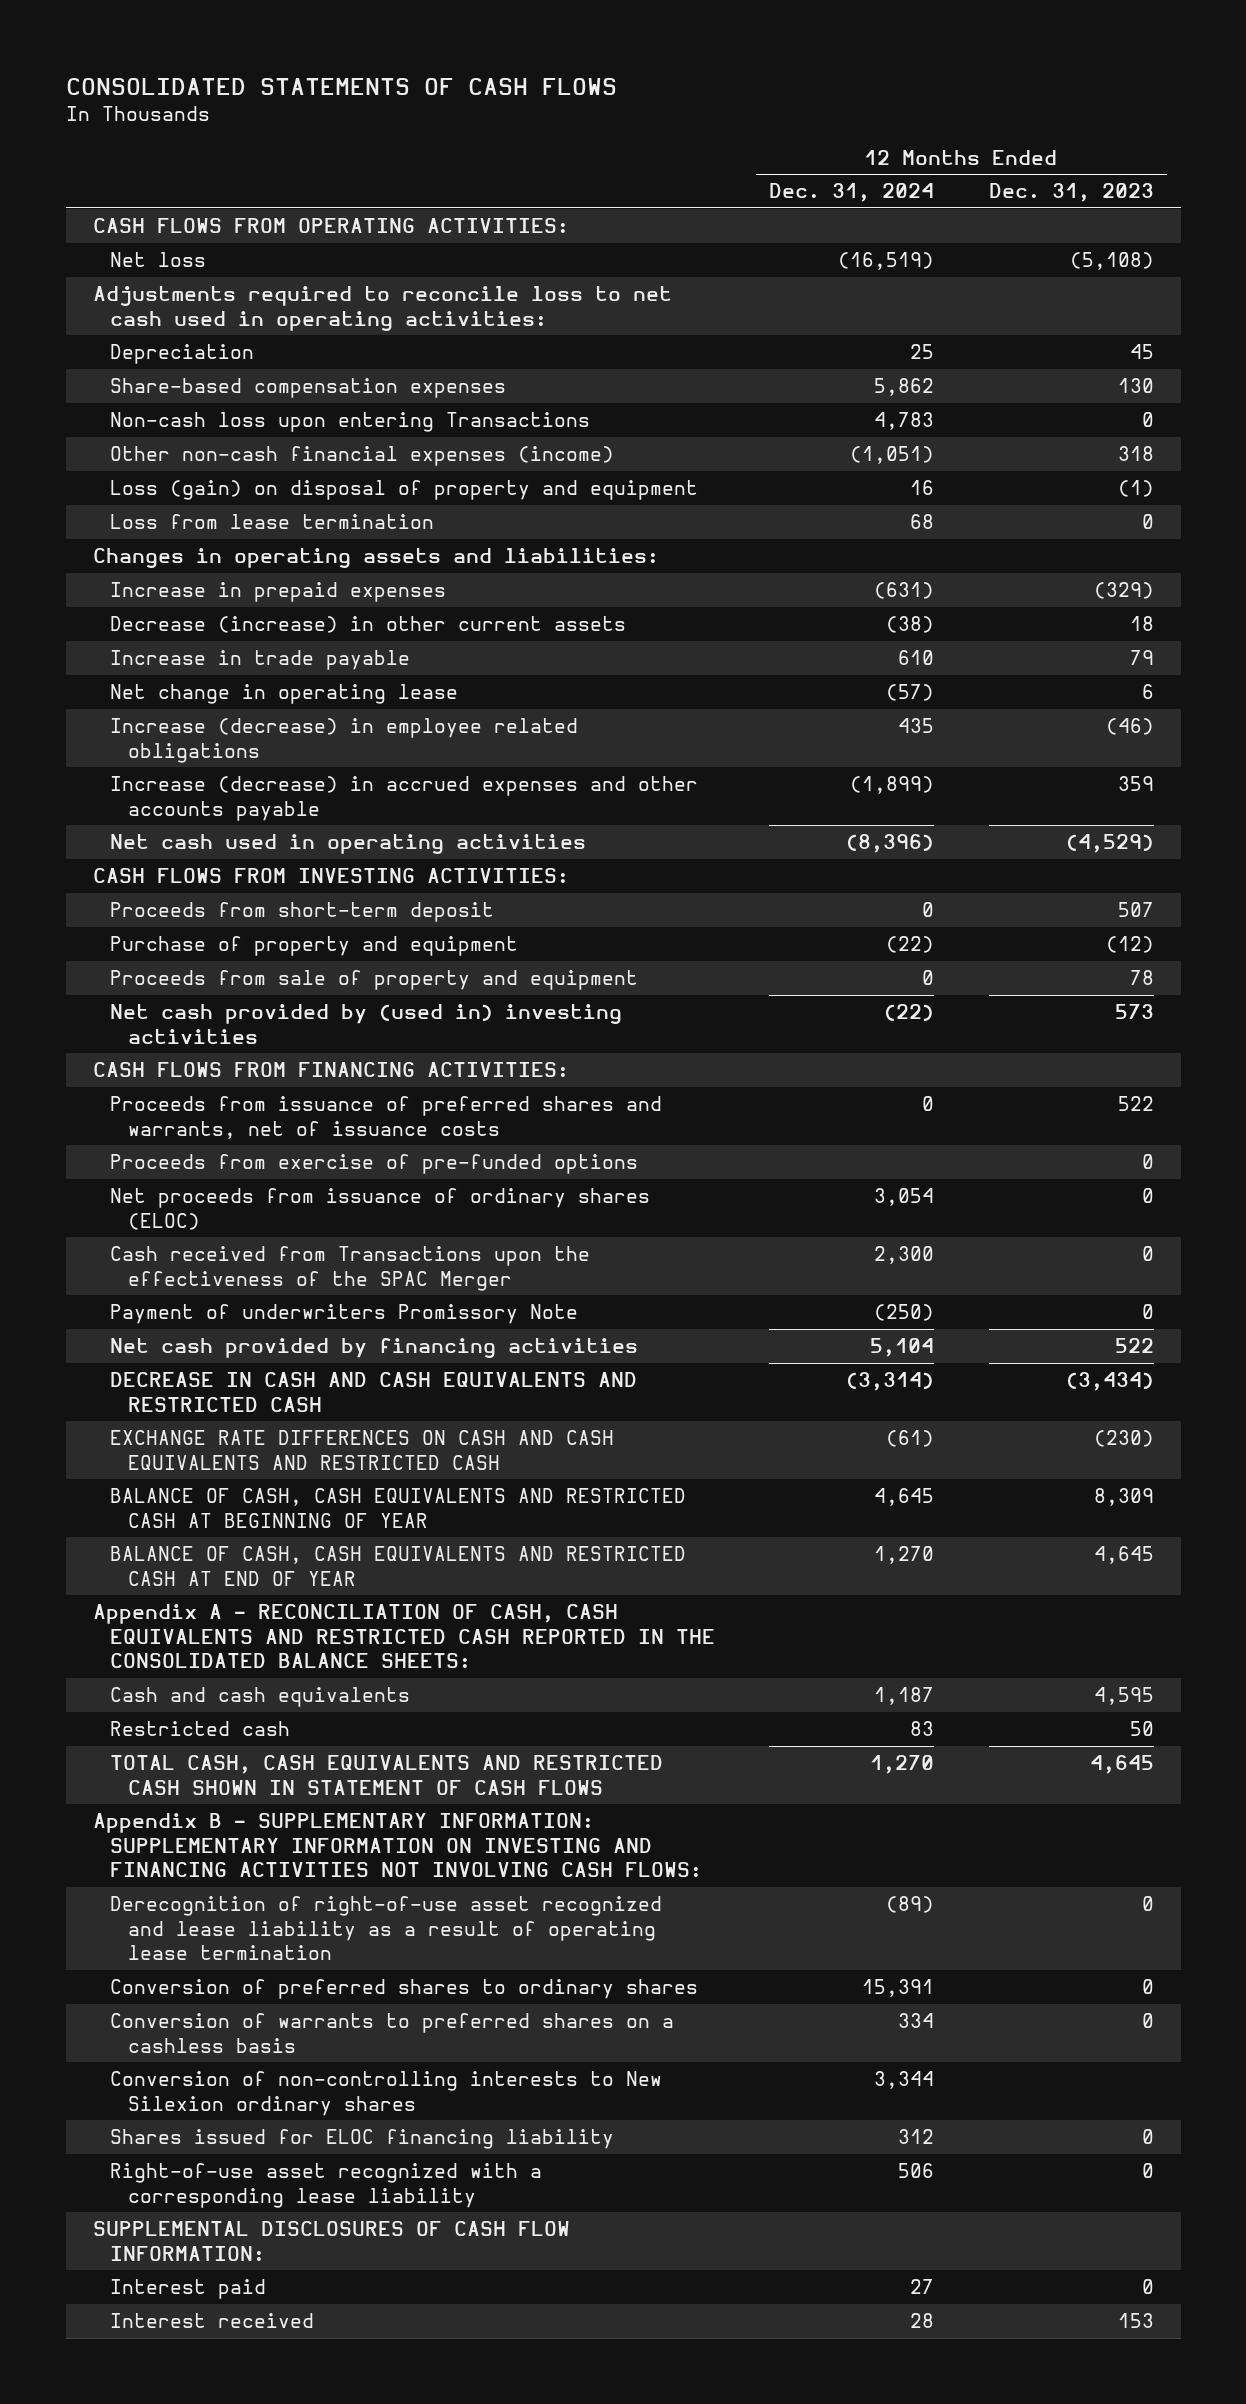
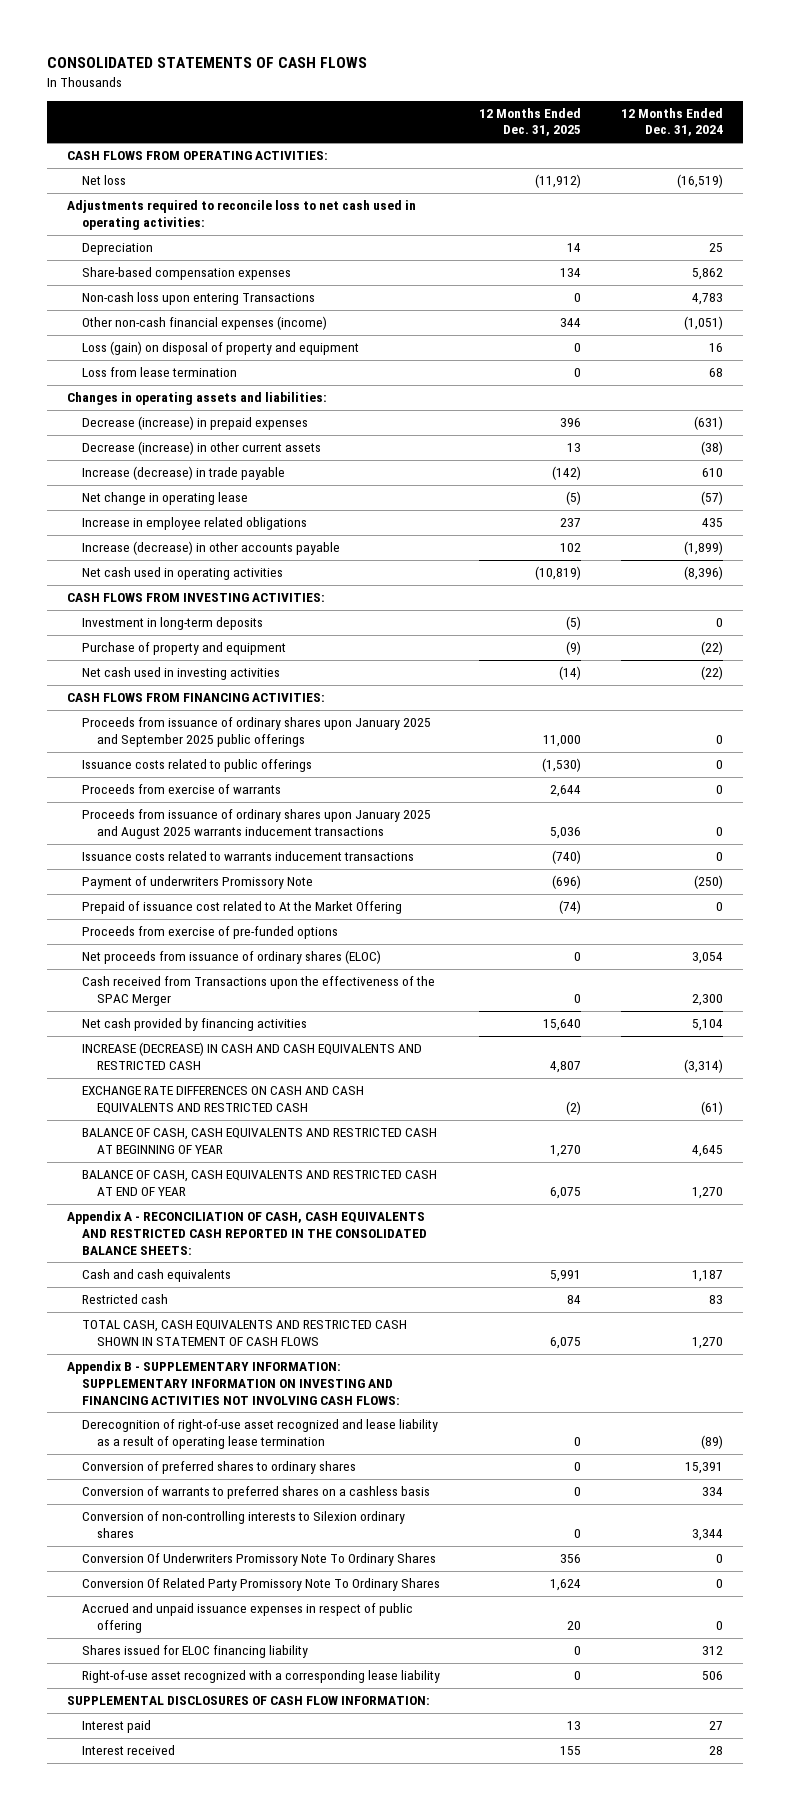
- | 12 Months Ended Dec. 31, 2024 | 12 Months Ended Dec. 31, 2023
+ | 12 Months Ended Dec. 31, 2025 | 12 Months Ended Dec. 31, 2024
- Increase in prepaid expenses | (631) | (329)
+ Decrease (increase) in prepaid expenses | 396 | (631)
- Increase in trade payable | 610 | 79
+ Increase (decrease) in trade payable | (142) | 610
- Increase (decrease) in employee related obligations | 435 | (46)
- Increase (decrease) in accrued expenses and other accounts payable | (1,899) | 359
+ Increase in employee related obligations | 237 | 435
+ Increase (decrease) in other accounts payable | 102 | (1,899)
- Proceeds from short-term deposit | 0 | 507
+ Investment in long-term deposits | (5) | 0
- Proceeds from sale of property and equipment | 0 | 78
- Net cash provided by (used in) investing activities | (22) | 573
+ Net cash used in investing activities | (14) | (22)
- Proceeds from issuance of preferred shares and warrants, net of issuance costs | 0 | 522
+ Proceeds from issuance of ordinary shares upon January 2025 and September 2025 public offerings | 11,000 | 0
+ Issuance costs related to public offerings | (1,530) | 0
+ Proceeds from exercise of warrants | 2,644 | 0
+ Proceeds from issuance of ordinary shares upon January 2025 and August 2025 warrants inducement transactions | 5,036 | 0
+ Issuance costs related to warrants inducement transactions | (740) | 0
moved up: Payment of underwriters Promissory Note | (696) | (250)
+ Prepaid of issuance cost related to At the Market Offering | (74) | 0
- DECREASE IN CASH AND CASH EQUIVALENTS AND RESTRICTED CASH | (3,314) | (3,434)
+ INCREASE (DECREASE) IN CASH AND CASH EQUIVALENTS AND RESTRICTED CASH | 4,807 | (3,314)
- Conversion of non-controlling interests to New Silexion ordinary shares | 3,344 |
+ Conversion of non-controlling interests to Silexion ordinary shares | 0 | 3,344
+ Conversion Of Underwriters Promissory Note To Ordinary Shares | 356 | 0
+ Conversion Of Related Party Promissory Note To Ordinary Shares | 1,624 | 0
+ Accrued and unpaid issuance expenses in respect of public offering | 20 | 0

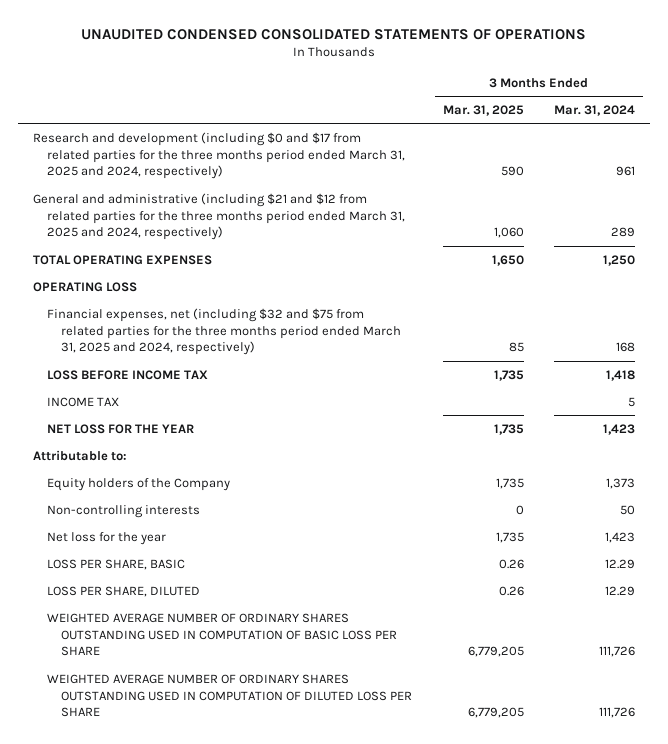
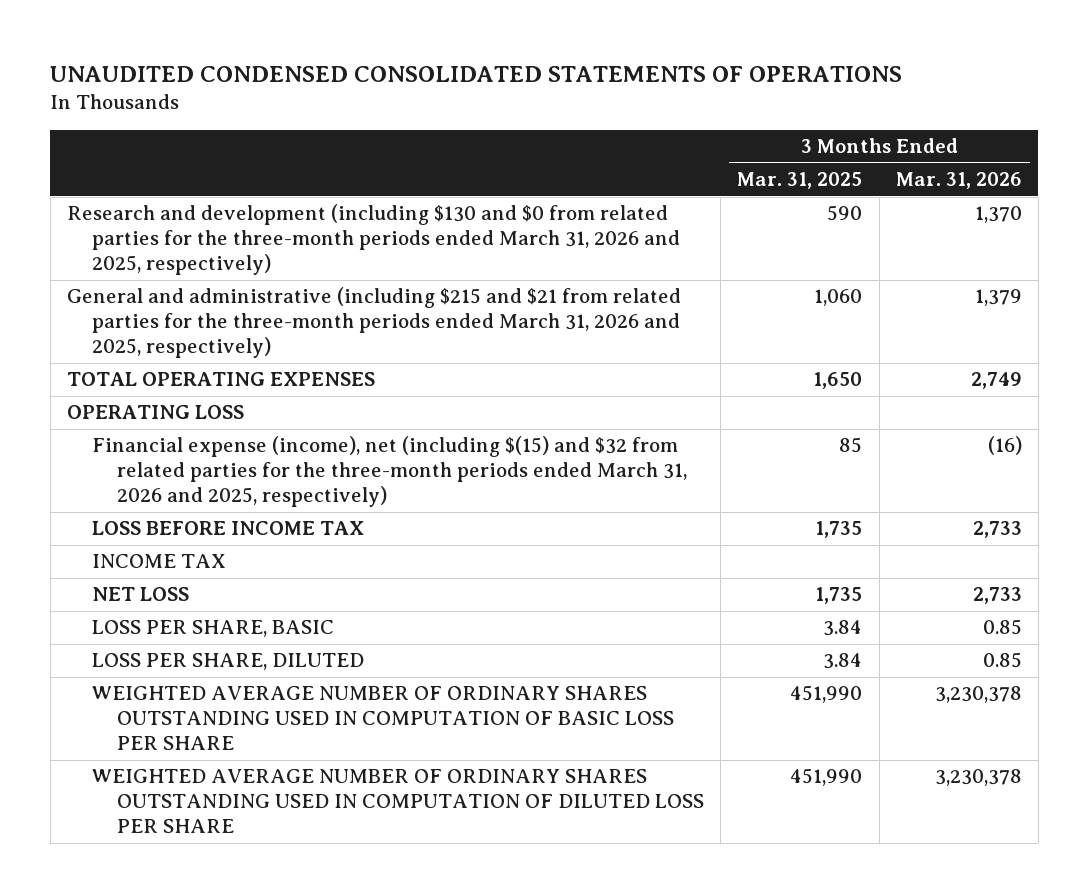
- | 3 Months Ended Mar. 31, 2025 | 3 Months Ended Mar. 31, 2024
+ | 3 Months Ended Mar. 31, 2025 | 3 Months Ended Mar. 31, 2026
- Research and development (including $0 and $17 from related parties for the three months period ended March 31, 2025 and 2024, respectively) | 590 | 961
- General and administrative (including $21 and $12 from related parties for the three months period ended March 31, 2025 and 2024, respectively) | 1,060 | 289
+ Research and development (including $130 and $0 from related parties for the three-month periods ended March 31, 2026 and 2025, respectively) | 590 | 1,370
+ General and administrative (including $215 and $21 from related parties for the three-month periods ended March 31, 2026 and 2025, respectively) | 1,060 | 1,379
- Financial expenses, net (including $32 and $75 from related parties for the three months period ended March 31, 2025 and 2024, respectively) | 85 | 168
+ Financial expense (income), net (including $(15) and $32 from related parties for the three-month periods ended March 31, 2026 and 2025, respectively) | 85 | (16)
- NET LOSS FOR THE YEAR | 1,735 | 1,423
- Attributable to:
- Equity holders of the Company | 1,735 | 1,373
- Non-controlling interests | 0 | 50
- Net loss for the year | 1,735 | 1,423
- LOSS PER SHARE, BASIC | 0.26 | 12.29
- LOSS PER SHARE, DILUTED | 0.26 | 12.29
- WEIGHTED AVERAGE NUMBER OF ORDINARY SHARES OUTSTANDING USED IN COMPUTATION OF BASIC LOSS PER SHARE | 6,779,205 | 111,726
- WEIGHTED AVERAGE NUMBER OF ORDINARY SHARES OUTSTANDING USED IN COMPUTATION OF DILUTED LOSS PER SHARE | 6,779,205 | 111,726
+ NET LOSS | 1,735 | 2,733
+ LOSS PER SHARE, BASIC | 3.84 | 0.85
+ LOSS PER SHARE, DILUTED | 3.84 | 0.85
+ WEIGHTED AVERAGE NUMBER OF ORDINARY SHARES OUTSTANDING USED IN COMPUTATION OF BASIC LOSS PER SHARE | 451,990 | 3,230,378
+ WEIGHTED AVERAGE NUMBER OF ORDINARY SHARES OUTSTANDING USED IN COMPUTATION OF DILUTED LOSS PER SHARE | 451,990 | 3,230,378

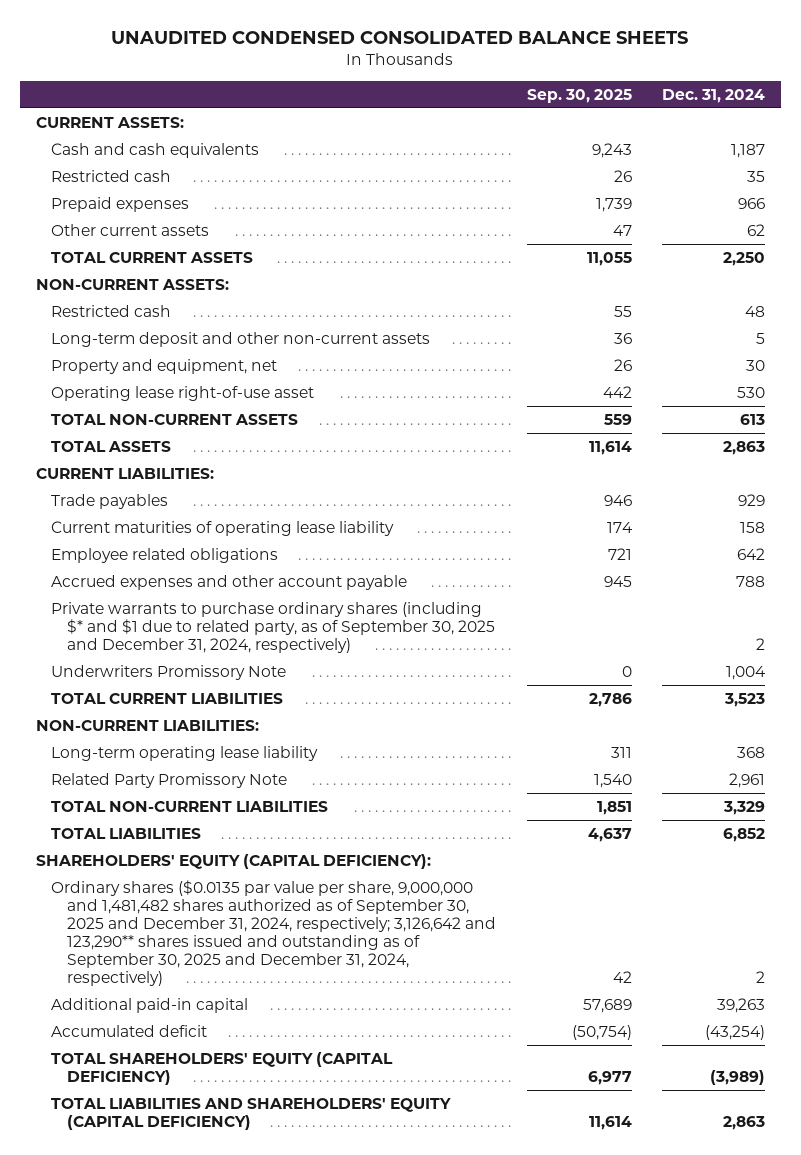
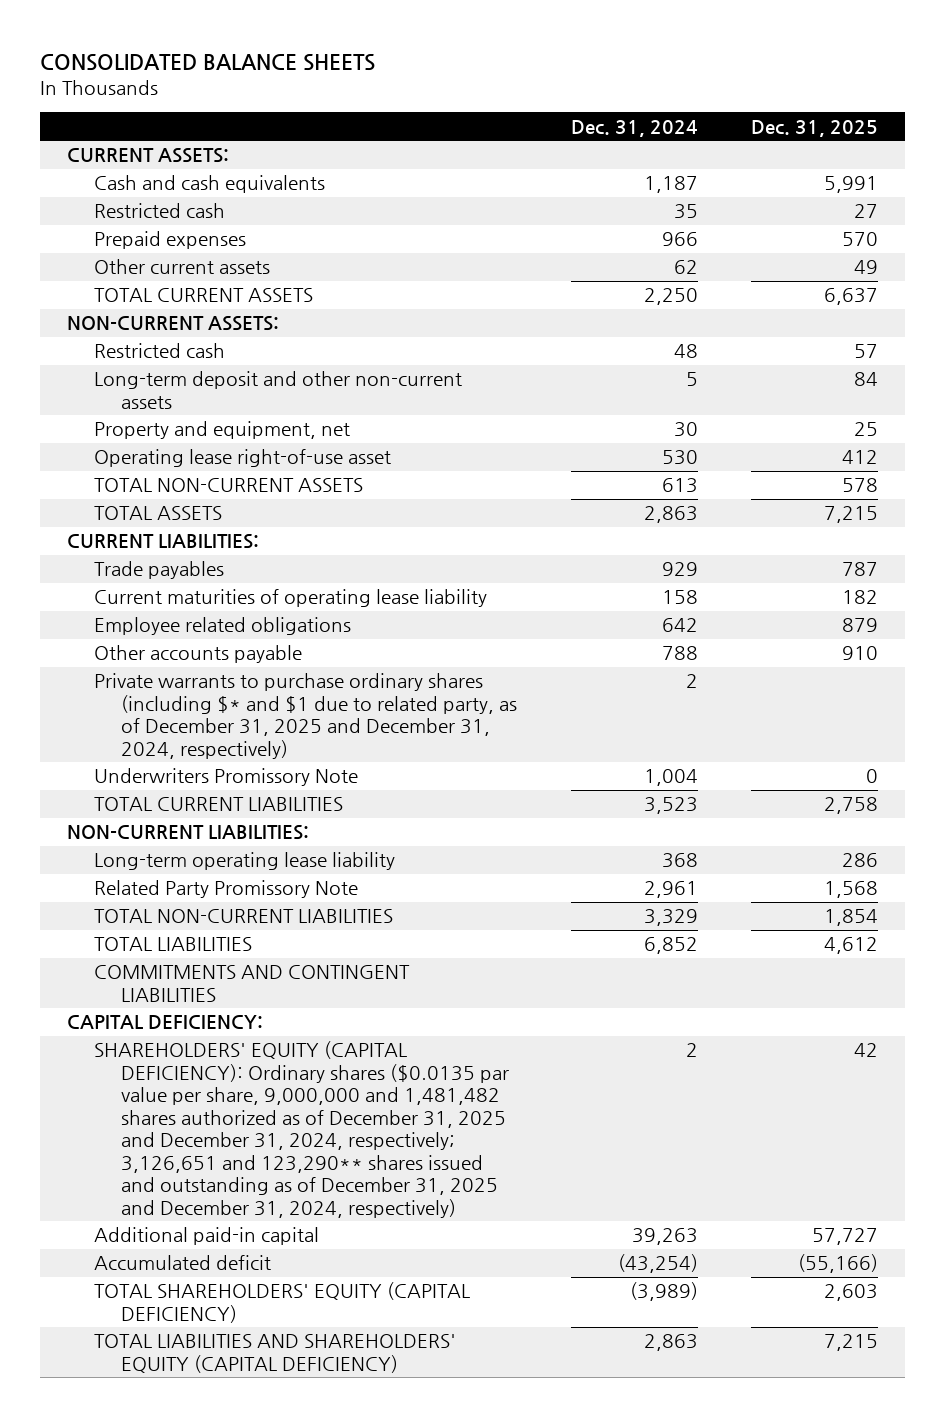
- UNAUDITED CONDENSED CONSOLIDATED BALANCE SHEETS
+ CONSOLIDATED BALANCE SHEETS
- | Sep. 30, 2025 | Dec. 31, 2024
+ | Dec. 31, 2024 | Dec. 31, 2025
- Accrued expenses and other account payable | 945 | 788
- Private warrants to purchase ordinary shares (including $* and $1 due to related party, as of September 30, 2025 and December 31, 2024, respectively) | | 2
+ Other accounts payable | 788 | 910
+ Private warrants to purchase ordinary shares (including $* and $1 due to related party, as of December 31, 2025 and December 31, 2024, respectively) | 2 |
- SHAREHOLDERS' EQUITY (CAPITAL DEFICIENCY):
- Ordinary shares ($0.0135 par value per share, 9,000,000 and 1,481,482 shares authorized as of September 30, 2025 and December 31, 2024, respectively; 3,126,642 and 123,290** shares issued and outstanding as of September 30, 2025 and December 31, 2024, respectively) | 42 | 2
+ COMMITMENTS AND CONTINGENT LIABILITIES
+ CAPITAL DEFICIENCY:
+ SHAREHOLDERS' EQUITY (CAPITAL DEFICIENCY): Ordinary shares ($0.0135 par value per share, 9,000,000 and 1,481,482 shares authorized as of December 31, 2025 and December 31, 2024, respectively; 3,126,651 and 123,290** shares issued and outstanding as of December 31, 2025 and December 31, 2024, respectively) | 2 | 42

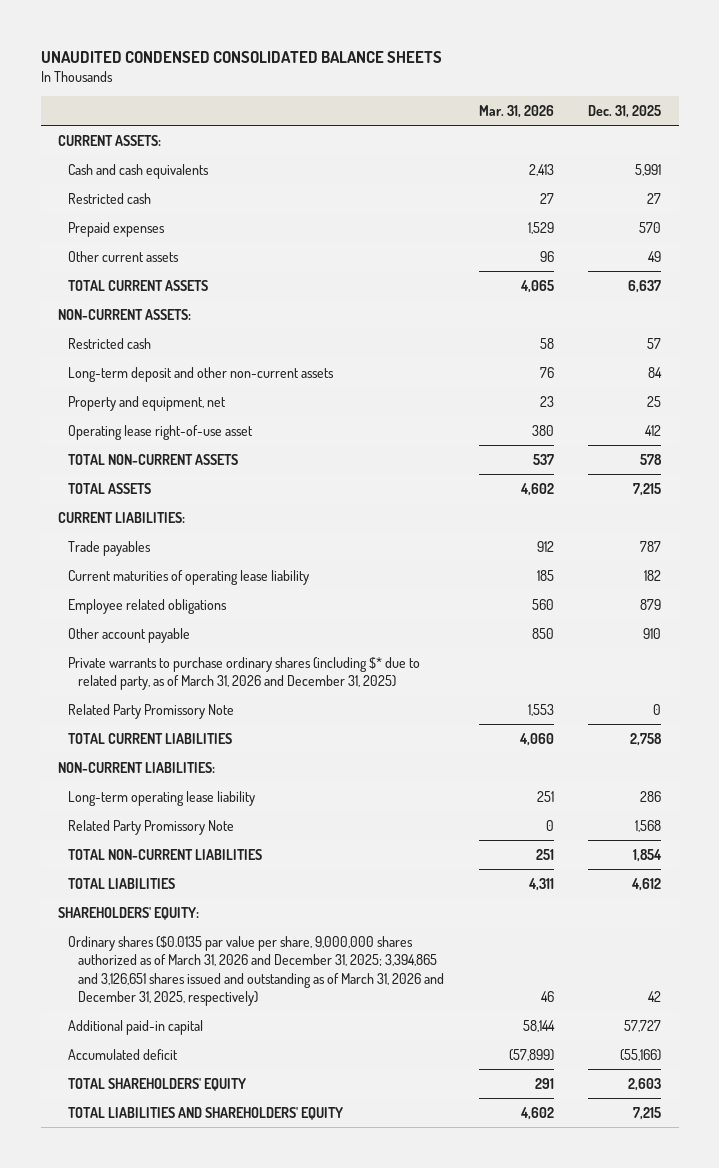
- CONSOLIDATED BALANCE SHEETS
+ UNAUDITED CONDENSED CONSOLIDATED BALANCE SHEETS
- | Dec. 31, 2024 | Dec. 31, 2025
+ | Mar. 31, 2026 | Dec. 31, 2025
- Other accounts payable | 788 | 910
- Private warrants to purchase ordinary shares (including $* and $1 due to related party, as of December 31, 2025 and December 31, 2024, respectively) | 2 |
- Underwriters Promissory Note | 1,004 | 0
+ Other account payable | 850 | 910
+ Private warrants to purchase ordinary shares (including $* due to related party, as of March 31, 2026 and December 31, 2025)
+ Related Party Promissory Note | 1,553 | 0
- COMMITMENTS AND CONTINGENT LIABILITIES
- CAPITAL DEFICIENCY:
- SHAREHOLDERS' EQUITY (CAPITAL DEFICIENCY): Ordinary shares ($0.0135 par value per share, 9,000,000 and 1,481,482 shares authorized as of December 31, 2025 and December 31, 2024, respectively; 3,126,651 and 123,290** shares issued and outstanding as of December 31, 2025 and December 31, 2024, respectively) | 2 | 42
+ SHAREHOLDERS' EQUITY:
+ Ordinary shares ($0.0135 par value per share, 9,000,000 shares authorized as of March 31, 2026 and December 31, 2025; 3,394,865 and 3,126,651 shares issued and outstanding as of March 31, 2026 and December 31, 2025, respectively) | 46 | 42
- TOTAL SHAREHOLDERS' EQUITY (CAPITAL DEFICIENCY) | (3,989) | 2,603
- TOTAL LIABILITIES AND SHAREHOLDERS' EQUITY (CAPITAL DEFICIENCY) | 2,863 | 7,215
+ TOTAL SHAREHOLDERS' EQUITY | 291 | 2,603
+ TOTAL LIABILITIES AND SHAREHOLDERS' EQUITY | 4,602 | 7,215

